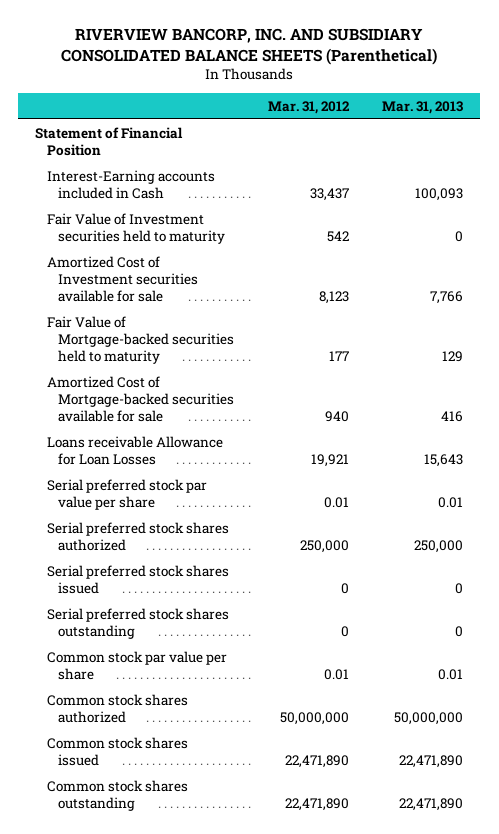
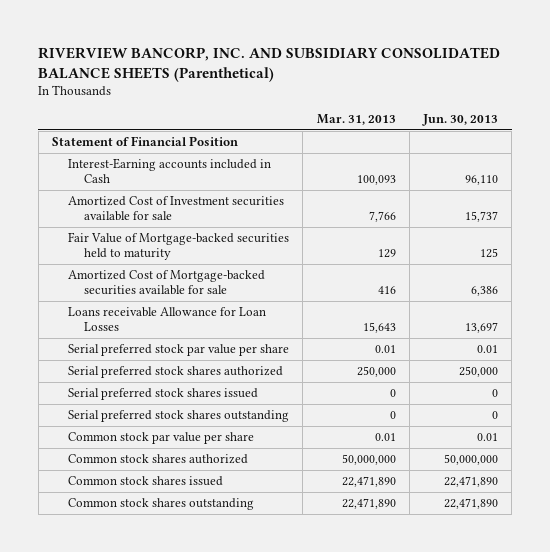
- | Mar. 31, 2012 | Mar. 31, 2013
+ | Mar. 31, 2013 | Jun. 30, 2013
- Fair Value of Investment securities held to maturity | 542 | 0

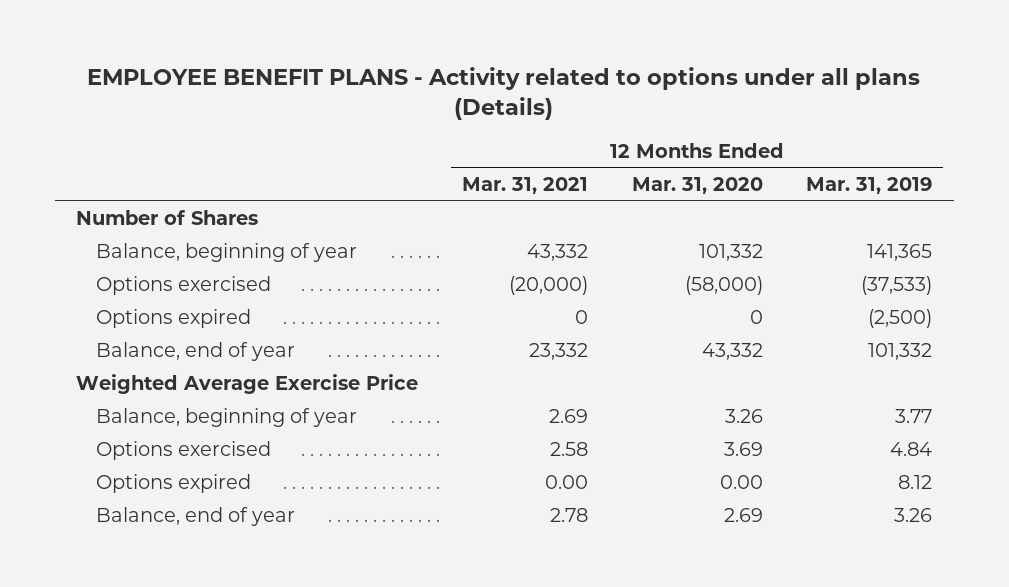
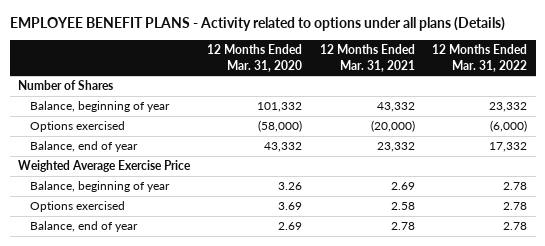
- | 12 Months Ended Mar. 31, 2021 | 12 Months Ended Mar. 31, 2020 | 12 Months Ended Mar. 31, 2019
+ | 12 Months Ended Mar. 31, 2020 | 12 Months Ended Mar. 31, 2021 | 12 Months Ended Mar. 31, 2022
- Options expired | 0 | 0 | (2,500)
- Options expired | 0.00 | 0.00 | 8.12

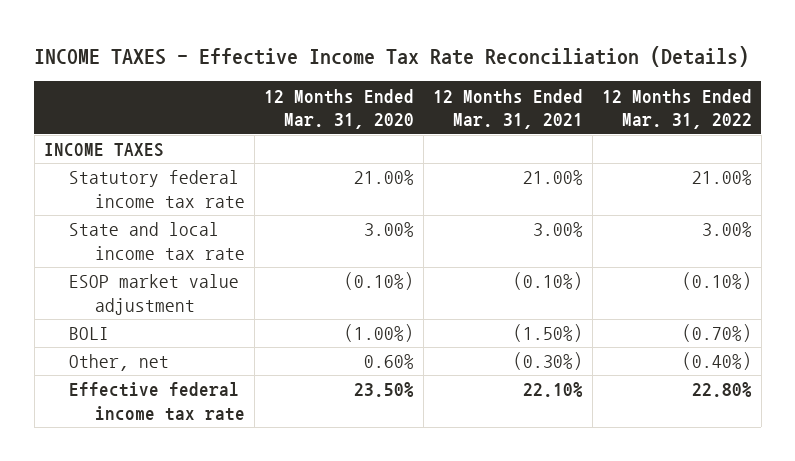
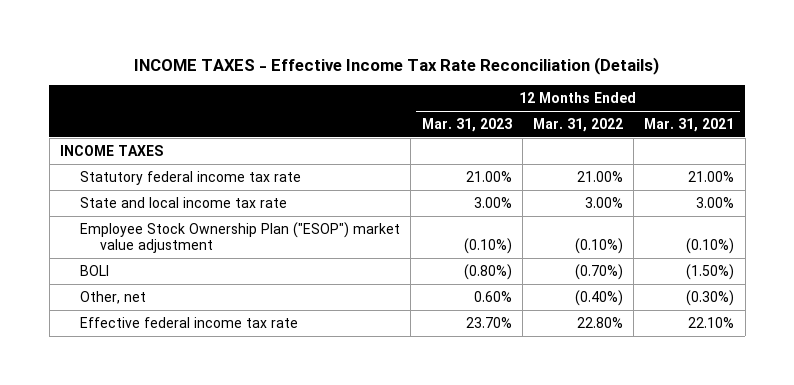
- | 12 Months Ended Mar. 31, 2020 | 12 Months Ended Mar. 31, 2021 | 12 Months Ended Mar. 31, 2022
+ | 12 Months Ended Mar. 31, 2023 | 12 Months Ended Mar. 31, 2022 | 12 Months Ended Mar. 31, 2021
- ESOP market value adjustment | (0.10%) | (0.10%) | (0.10%)
+ Employee Stock Ownership Plan ("ESOP") market value adjustment | (0.10%) | (0.10%) | (0.10%)

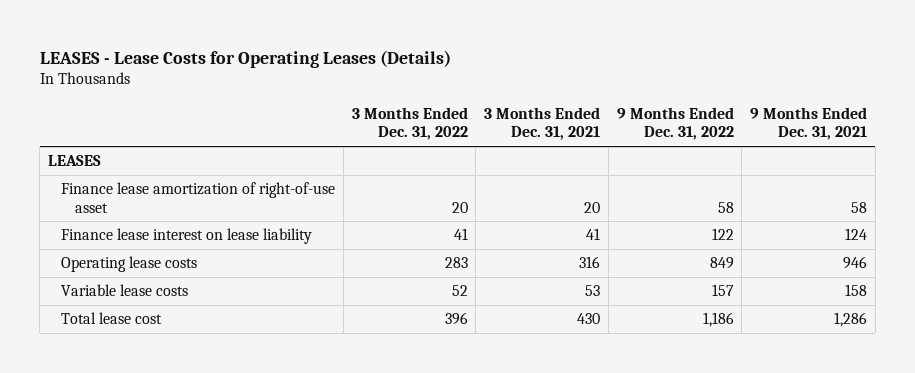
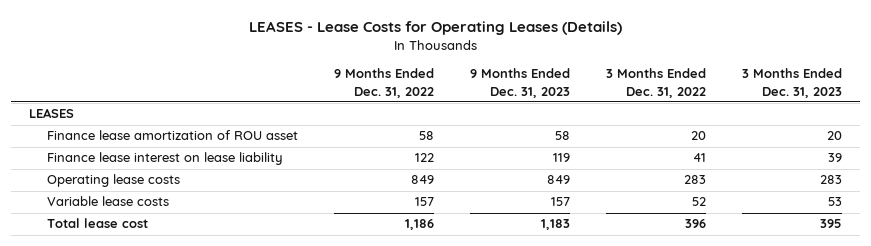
- | 3 Months Ended Dec. 31, 2022 | 3 Months Ended Dec. 31, 2021 | 9 Months Ended Dec. 31, 2022 | 9 Months Ended Dec. 31, 2021
+ | 9 Months Ended Dec. 31, 2022 | 9 Months Ended Dec. 31, 2023 | 3 Months Ended Dec. 31, 2022 | 3 Months Ended Dec. 31, 2023
- Finance lease amortization of right-of-use asset | 20 | 20 | 58 | 58
+ Finance lease amortization of ROU asset | 58 | 58 | 20 | 20

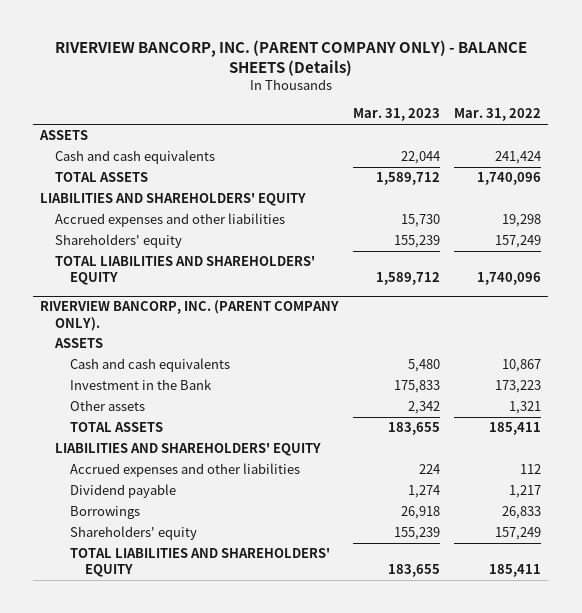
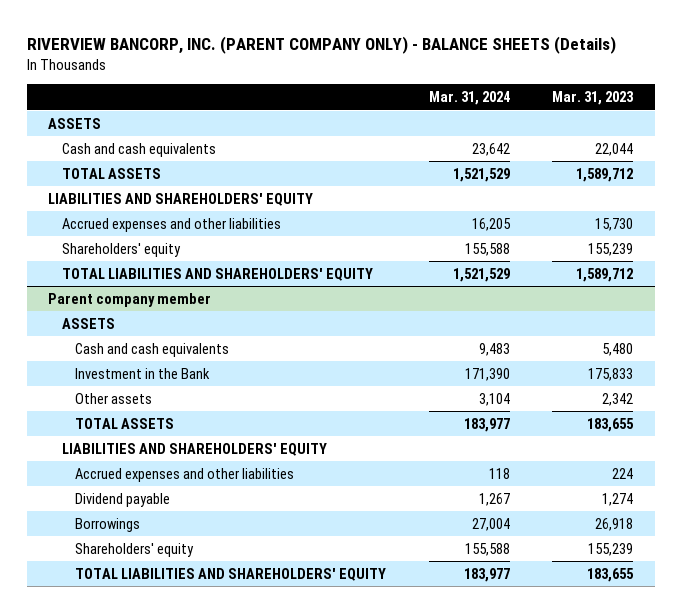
- | Mar. 31, 2023 | Mar. 31, 2022
+ | Mar. 31, 2024 | Mar. 31, 2023
- RIVERVIEW BANCORP, INC. (PARENT COMPANY ONLY).
+ Parent company member

